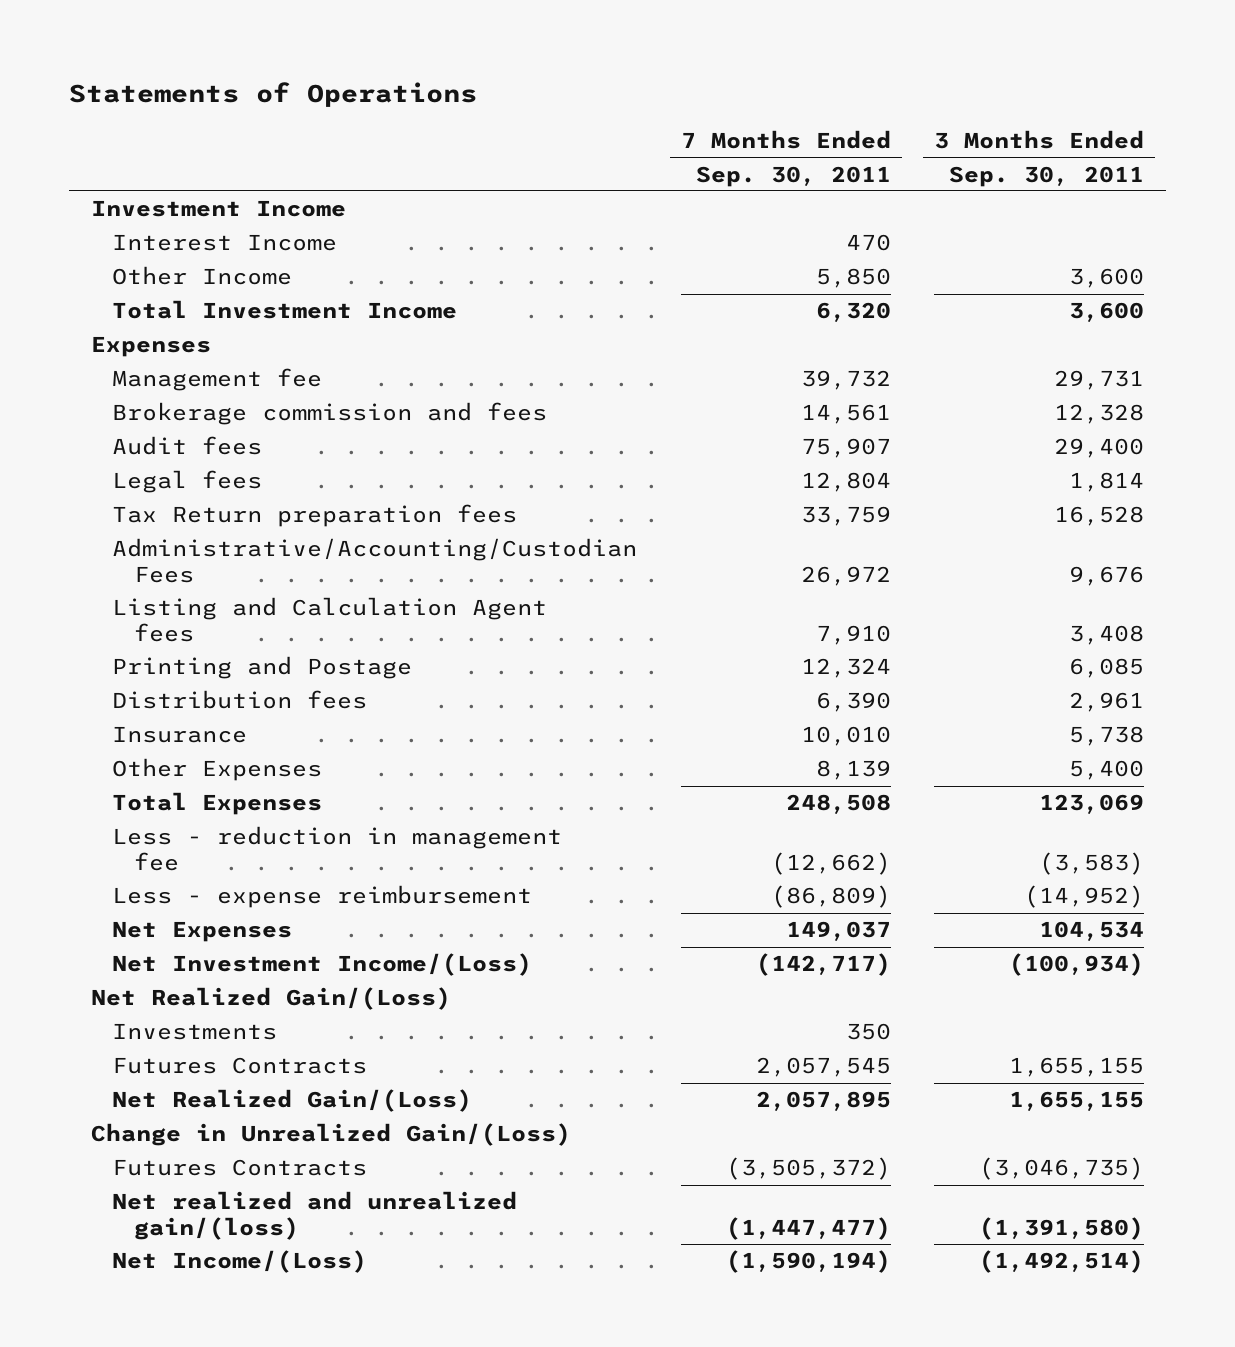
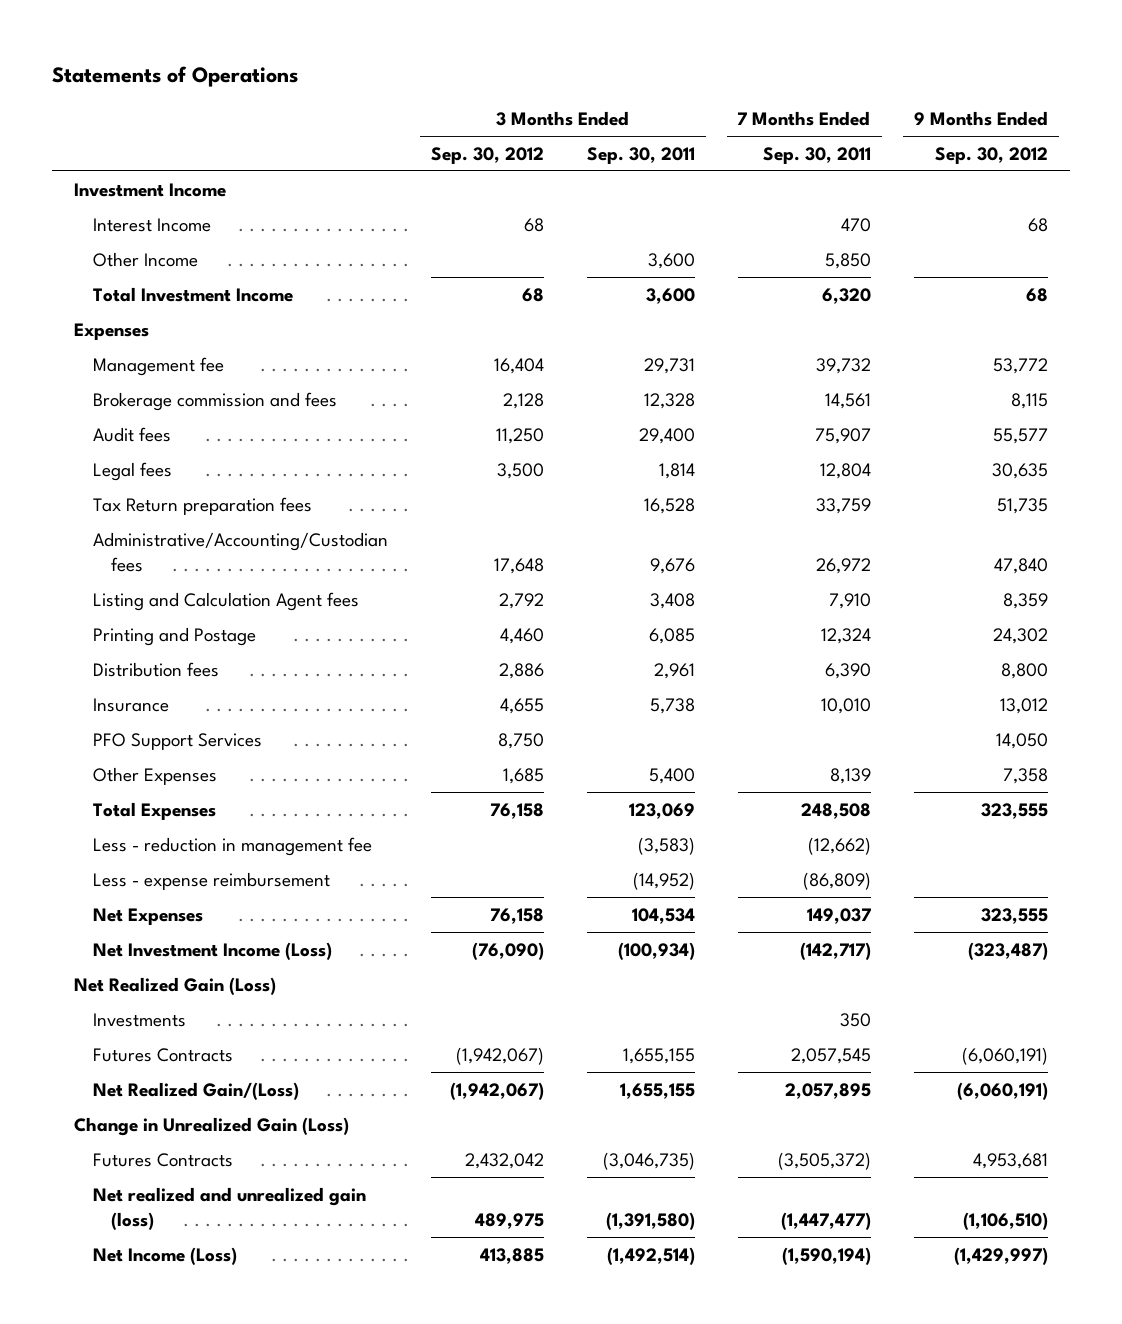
- | 7 Months Ended Sep. 30, 2011 | 3 Months Ended Sep. 30, 2011
+ | 3 Months Ended Sep. 30, 2012 | 3 Months Ended Sep. 30, 2011 | 7 Months Ended Sep. 30, 2011 | 9 Months Ended Sep. 30, 2012
- Administrative/Accounting/Custodian Fees | 26,972 | 9,676
+ Administrative/Accounting/Custodian fees | 17,648 | 9,676 | 26,972 | 47,840
+ PFO Support Services | 8,750 | | | 14,050
- Net Investment Income/(Loss) | (142,717) | (100,934)
- Net Realized Gain/(Loss)
+ Net Investment Income (Loss) | (76,090) | (100,934) | (142,717) | (323,487)
+ Net Realized Gain (Loss)
- Change in Unrealized Gain/(Loss)
+ Change in Unrealized Gain (Loss)
- Net realized and unrealized gain/(loss) | (1,447,477) | (1,391,580)
- Net Income/(Loss) | (1,590,194) | (1,492,514)
+ Net realized and unrealized gain (loss) | 489,975 | (1,391,580) | (1,447,477) | (1,106,510)
+ Net Income (Loss) | 413,885 | (1,492,514) | (1,590,194) | (1,429,997)

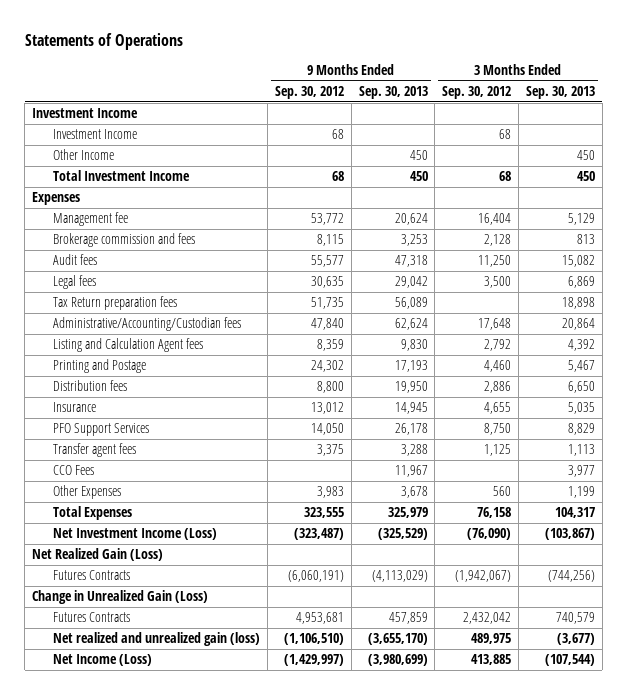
- | 3 Months Ended Sep. 30, 2012 | 3 Months Ended Sep. 30, 2011 | 7 Months Ended Sep. 30, 2011 | 9 Months Ended Sep. 30, 2012
+ | 9 Months Ended Sep. 30, 2012 | 9 Months Ended Sep. 30, 2013 | 3 Months Ended Sep. 30, 2012 | 3 Months Ended Sep. 30, 2013
- Interest Income | 68 | | 470 | 68
+ Investment Income | 68 | | 68 |
- Other Expenses | 1,685 | 5,400 | 8,139 | 7,358
+ Transfer agent fees | 3,375 | 3,288 | 1,125 | 1,113
+ CCO Fees | | 11,967 | | 3,977
+ Other Expenses | 3,983 | 3,678 | 560 | 1,199
- Less - reduction in management fee | | (3,583) | (12,662) |
- Less - expense reimbursement | | (14,952) | (86,809) |
- Net Expenses | 76,158 | 104,534 | 149,037 | 323,555
- Investments | | | 350 |
- Net Realized Gain/(Loss) | (1,942,067) | 1,655,155 | 2,057,895 | (6,060,191)

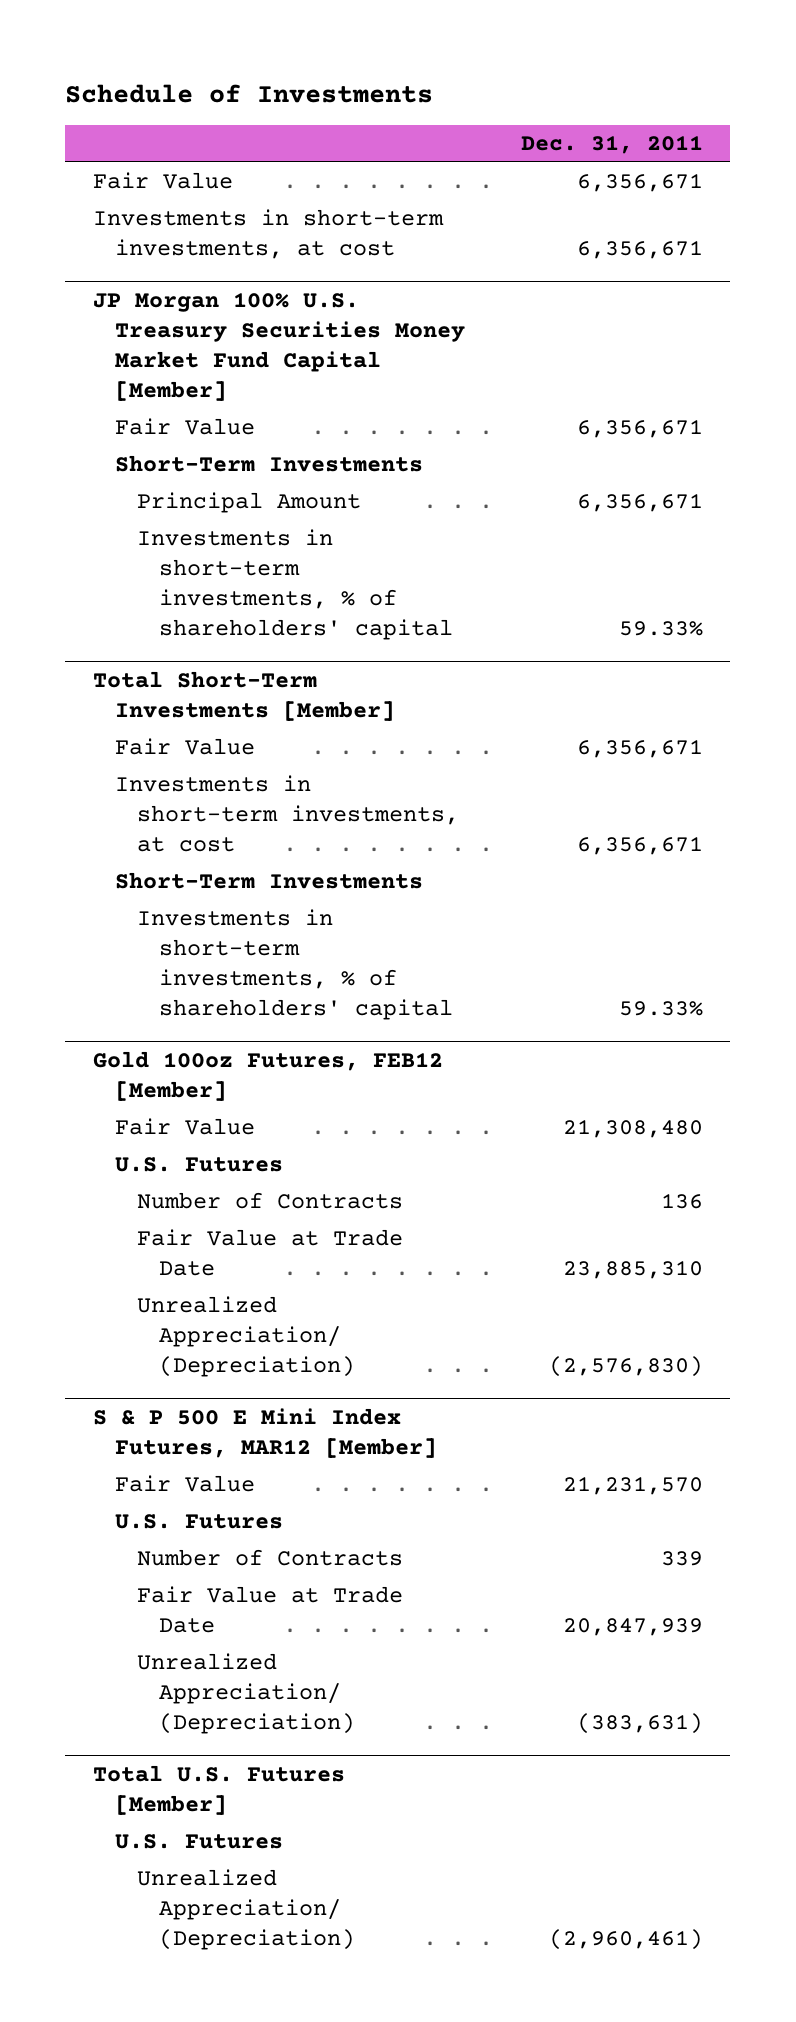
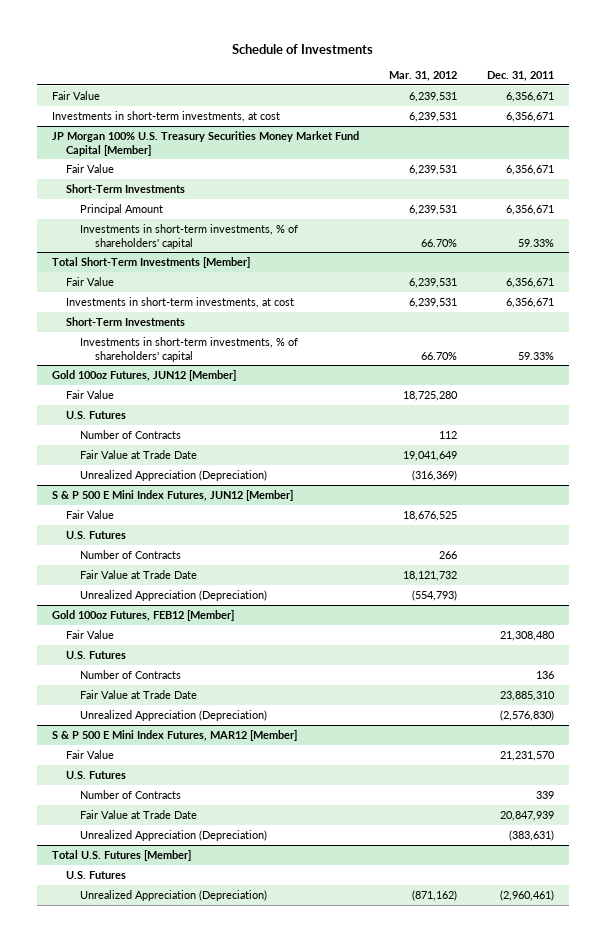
- | Dec. 31, 2011
+ | Mar. 31, 2012 | Dec. 31, 2011
+ Gold 100oz Futures, JUN12 [Member]
+ Fair Value | 18,725,280 |
+ U.S. Futures
+ Number of Contracts | 112 |
+ Fair Value at Trade Date | 19,041,649 |
+ Unrealized Appreciation (Depreciation) | (316,369) |
+ S & P 500 E Mini Index Futures, JUN12 [Member]
+ Fair Value | 18,676,525 |
+ U.S. Futures
+ Number of Contracts | 266 |
+ Fair Value at Trade Date | 18,121,732 |
+ Unrealized Appreciation (Depreciation) | (554,793) |
@ Gold 100oz Futures, FEB12 [Member]
- Unrealized Appreciation/ (Depreciation) | (2,576,830)
+ Unrealized Appreciation (Depreciation) | | (2,576,830)
@ S & P 500 E Mini Index Futures, MAR12 [Member]
- Unrealized Appreciation/ (Depreciation) | (383,631)
+ Unrealized Appreciation (Depreciation) | | (383,631)
@ Total U.S. Futures [Member]
- Unrealized Appreciation/ (Depreciation) | (2,960,461)
+ Unrealized Appreciation (Depreciation) | (871,162) | (2,960,461)

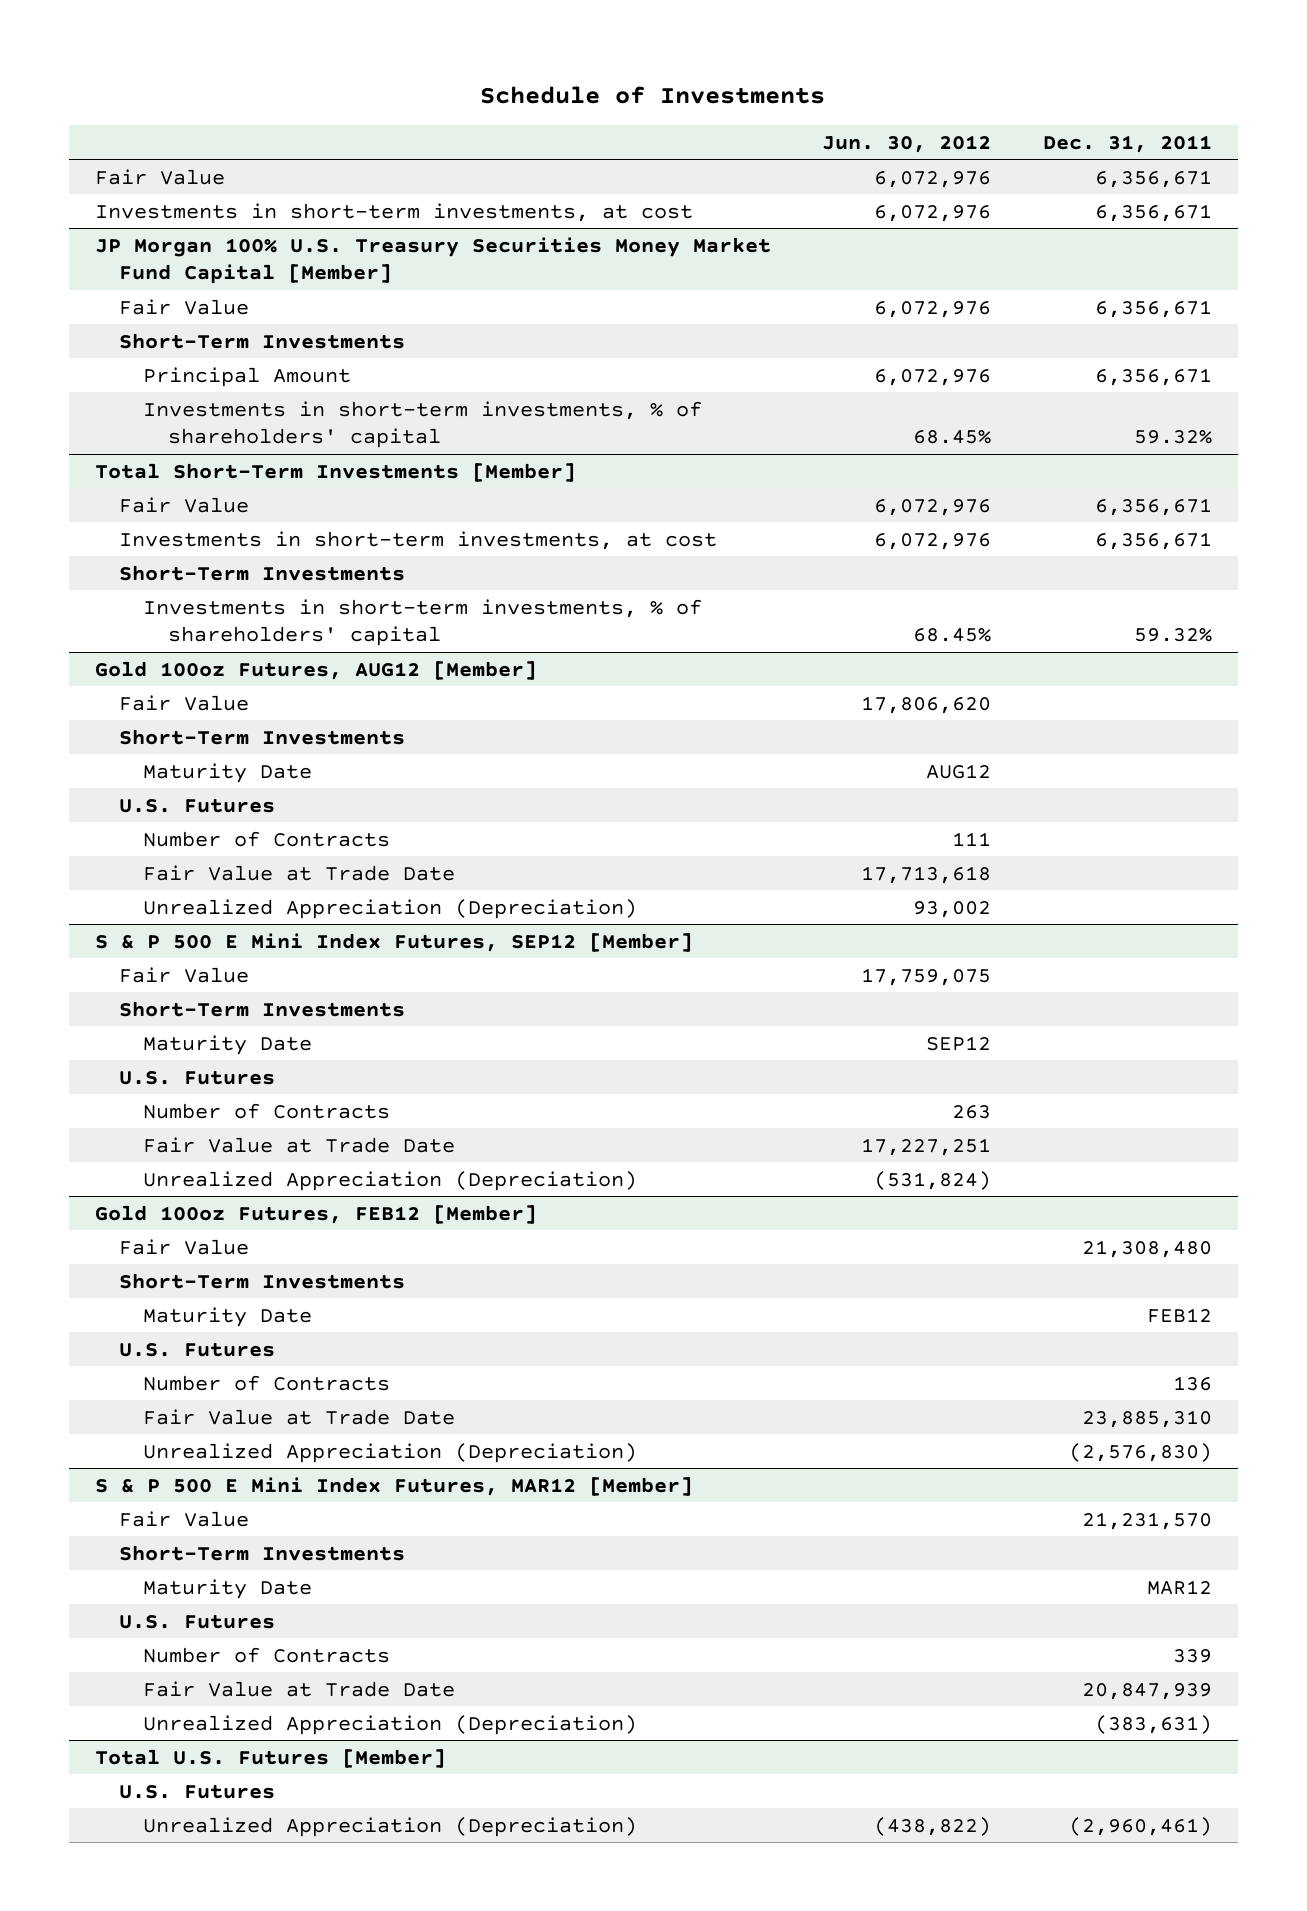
- | Mar. 31, 2012 | Dec. 31, 2011
+ | Jun. 30, 2012 | Dec. 31, 2011
@ JP Morgan 100% U.S. Treasury Securities Money Market Fund Capital [Member]
- Investments in short-term investments, % of shareholders' capital | 66.70% | 59.33%
+ Investments in short-term investments, % of shareholders' capital | 68.45% | 59.32%
@ Total Short-Term Investments [Member]
- Investments in short-term investments, % of shareholders' capital | 66.70% | 59.33%
- Gold 100oz Futures, JUN12 [Member]
@ Total Short-Term Investments [Member]
+ Investments in short-term investments, % of shareholders' capital | 68.45% | 59.32%
+ Gold 100oz Futures, AUG12 [Member]
+ Short-Term Investments
+ Maturity Date | AUG12 |
- S & P 500 E Mini Index Futures, JUN12 [Member]
+ S & P 500 E Mini Index Futures, SEP12 [Member]
+ Short-Term Investments
+ Maturity Date | SEP12 |
@ Gold 100oz Futures, FEB12 [Member]
+ Short-Term Investments
+ Maturity Date | | FEB12
@ S & P 500 E Mini Index Futures, MAR12 [Member]
+ Short-Term Investments
+ Maturity Date | | MAR12

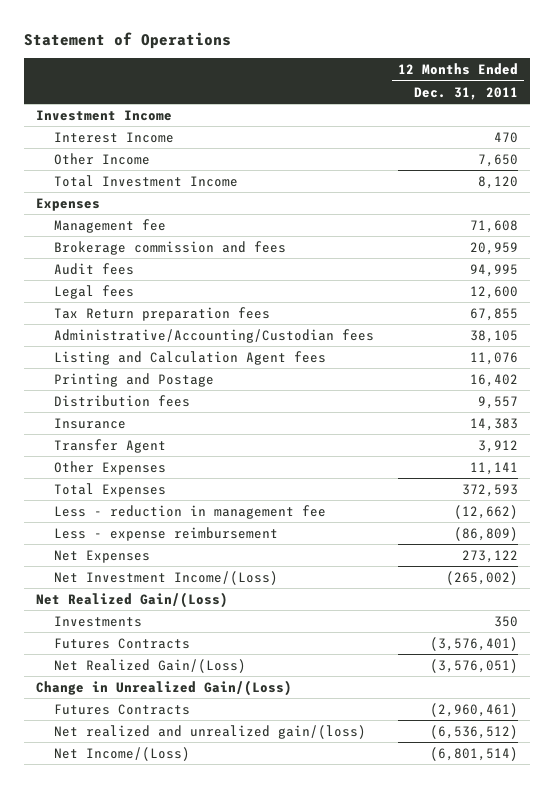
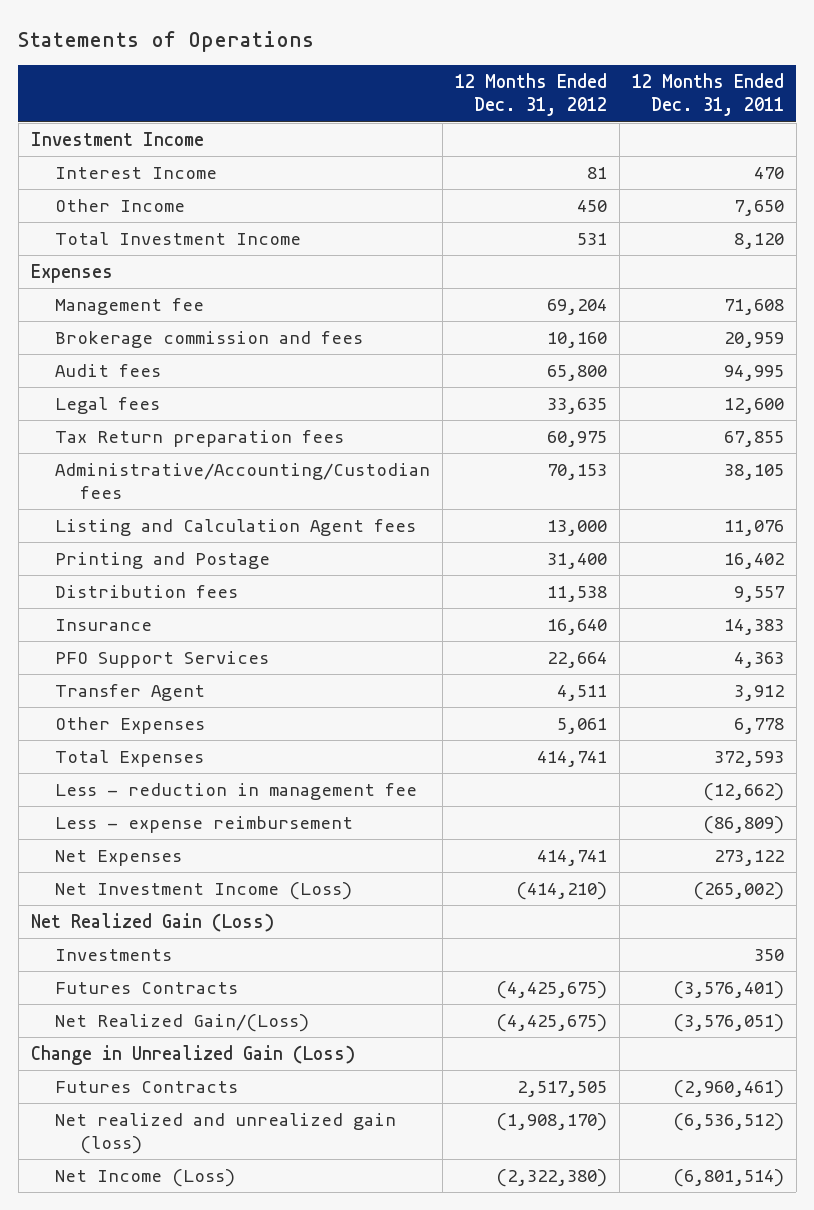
- Statement of Operations
+ Statements of Operations
- | 12 Months Ended Dec. 31, 2011
+ | 12 Months Ended Dec. 31, 2012 | 12 Months Ended Dec. 31, 2011
+ PFO Support Services | 22,664 | 4,363
- Other Expenses | 11,141
+ Other Expenses | 5,061 | 6,778
- Net Investment Income/(Loss) | (265,002)
- Net Realized Gain/(Loss)
+ Net Investment Income (Loss) | (414,210) | (265,002)
+ Net Realized Gain (Loss)
- Change in Unrealized Gain/(Loss)
+ Change in Unrealized Gain (Loss)
- Net realized and unrealized gain/(loss) | (6,536,512)
- Net Income/(Loss) | (6,801,514)
+ Net realized and unrealized gain (loss) | (1,908,170) | (6,536,512)
+ Net Income (Loss) | (2,322,380) | (6,801,514)

